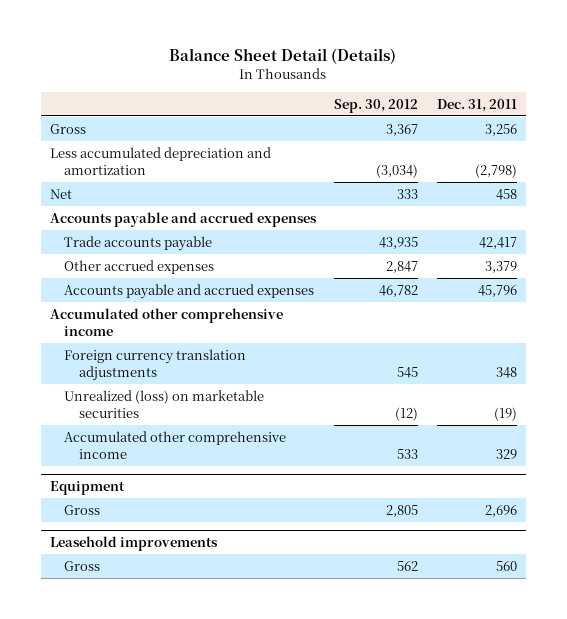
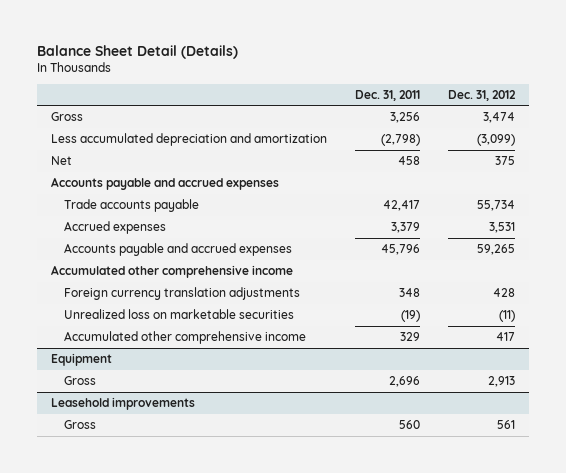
- | Sep. 30, 2012 | Dec. 31, 2011
+ | Dec. 31, 2011 | Dec. 31, 2012
- Other accrued expenses | 2,847 | 3,379
+ Accrued expenses | 3,379 | 3,531
- Unrealized (loss) on marketable securities | (12) | (19)
+ Unrealized loss on marketable securities | (19) | (11)

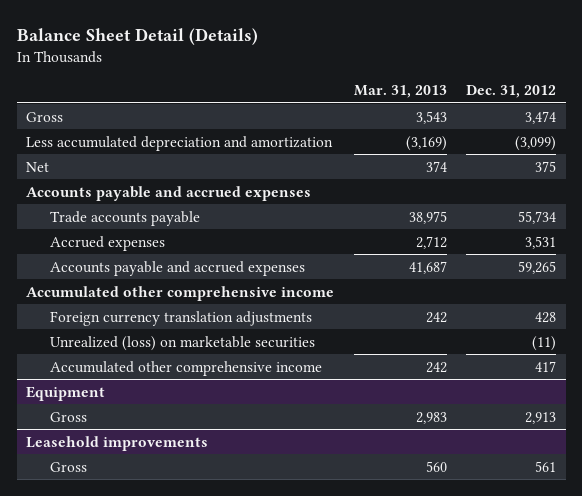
- | Dec. 31, 2011 | Dec. 31, 2012
+ | Mar. 31, 2013 | Dec. 31, 2012
- Unrealized loss on marketable securities | (19) | (11)
+ Unrealized (loss) on marketable securities | | (11)

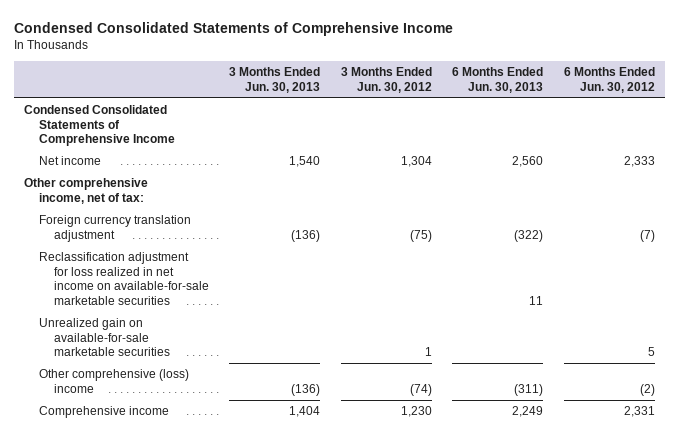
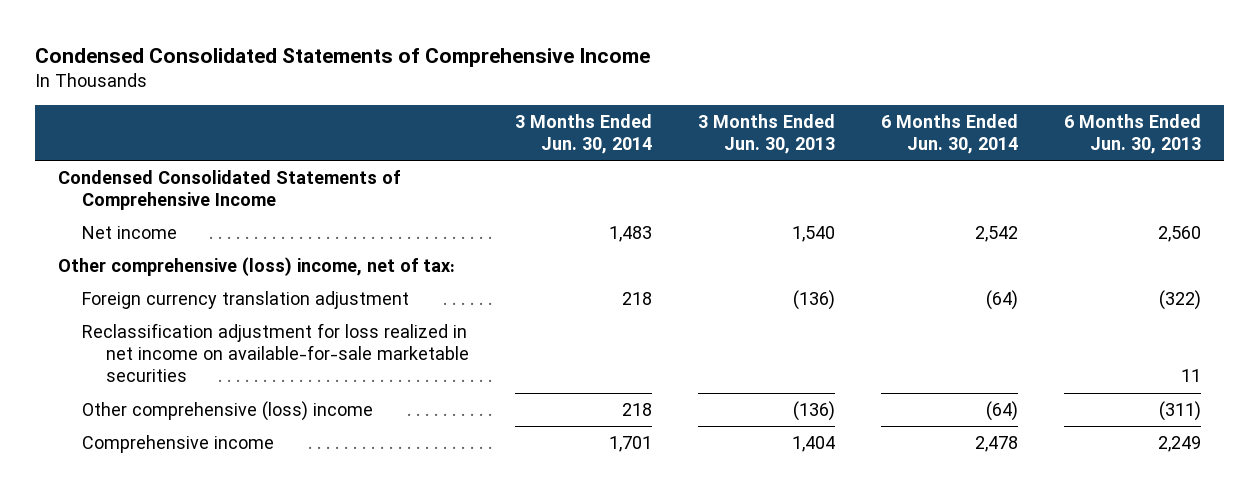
- | 3 Months Ended Jun. 30, 2013 | 3 Months Ended Jun. 30, 2012 | 6 Months Ended Jun. 30, 2013 | 6 Months Ended Jun. 30, 2012
+ | 3 Months Ended Jun. 30, 2014 | 3 Months Ended Jun. 30, 2013 | 6 Months Ended Jun. 30, 2014 | 6 Months Ended Jun. 30, 2013
- Other comprehensive income, net of tax:
+ Other comprehensive (loss) income, net of tax:
- Unrealized gain on available-for-sale marketable securities | | 1 | | 5

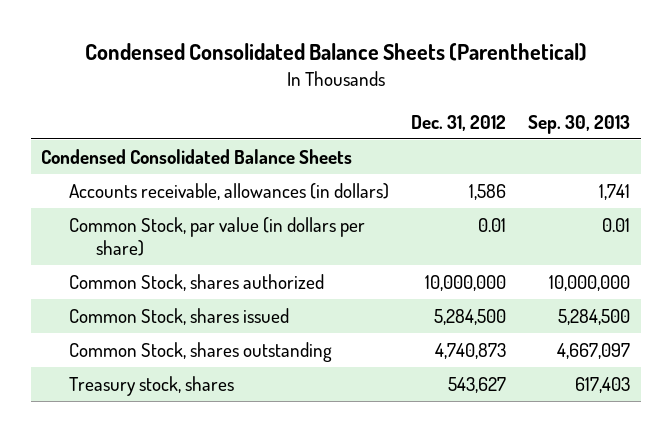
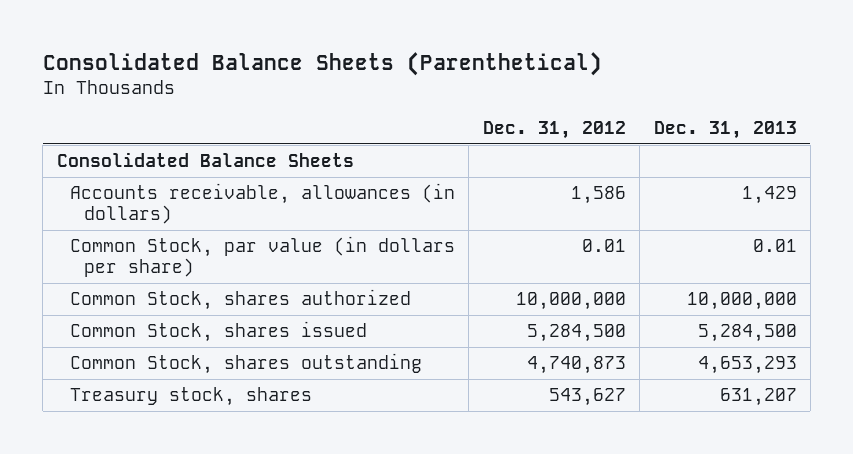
- Condensed Consolidated Balance Sheets (Parenthetical)
+ Consolidated Balance Sheets (Parenthetical)
- | Dec. 31, 2012 | Sep. 30, 2013
+ | Dec. 31, 2012 | Dec. 31, 2013
- Condensed Consolidated Balance Sheets
+ Consolidated Balance Sheets

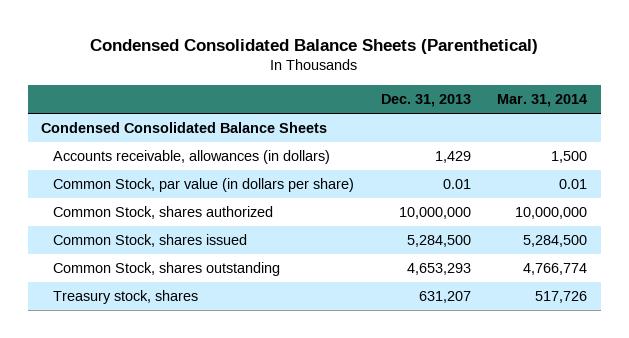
- Consolidated Balance Sheets (Parenthetical)
+ Condensed Consolidated Balance Sheets (Parenthetical)
- | Dec. 31, 2012 | Dec. 31, 2013
+ | Dec. 31, 2013 | Mar. 31, 2014
- Consolidated Balance Sheets
+ Condensed Consolidated Balance Sheets

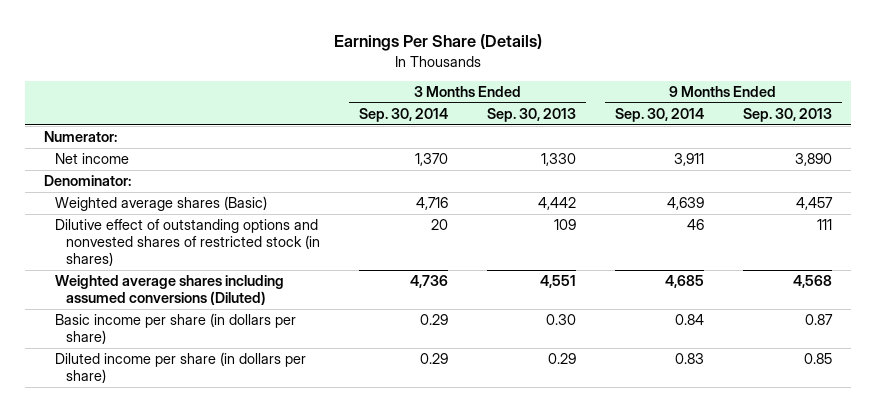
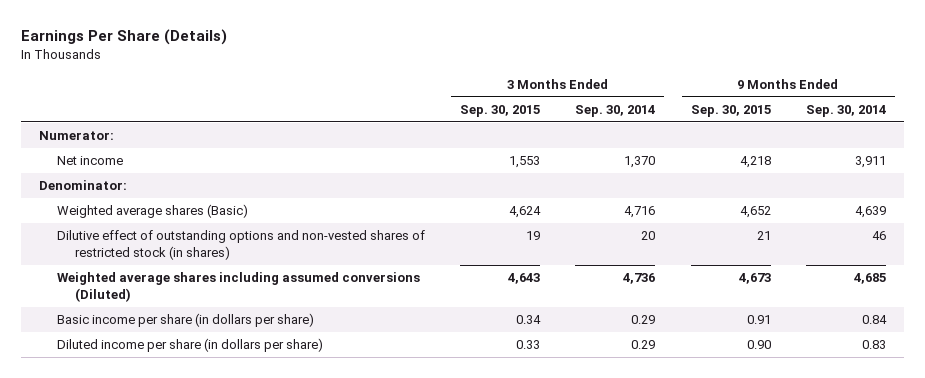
- | 3 Months Ended Sep. 30, 2014 | 3 Months Ended Sep. 30, 2013 | 9 Months Ended Sep. 30, 2014 | 9 Months Ended Sep. 30, 2013
+ | 3 Months Ended Sep. 30, 2015 | 3 Months Ended Sep. 30, 2014 | 9 Months Ended Sep. 30, 2015 | 9 Months Ended Sep. 30, 2014
- Dilutive effect of outstanding options and nonvested shares of restricted stock (in shares) | 20 | 109 | 46 | 111
+ Dilutive effect of outstanding options and non-vested shares of restricted stock (in shares) | 19 | 20 | 21 | 46

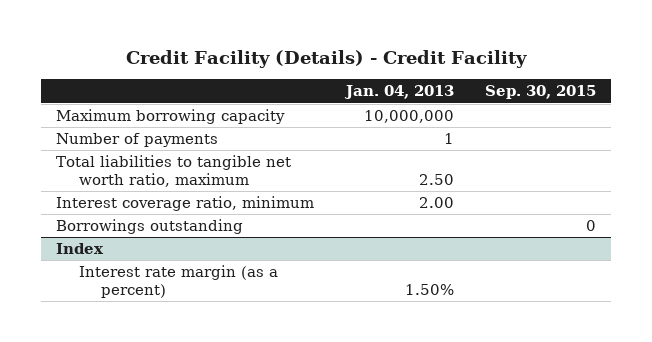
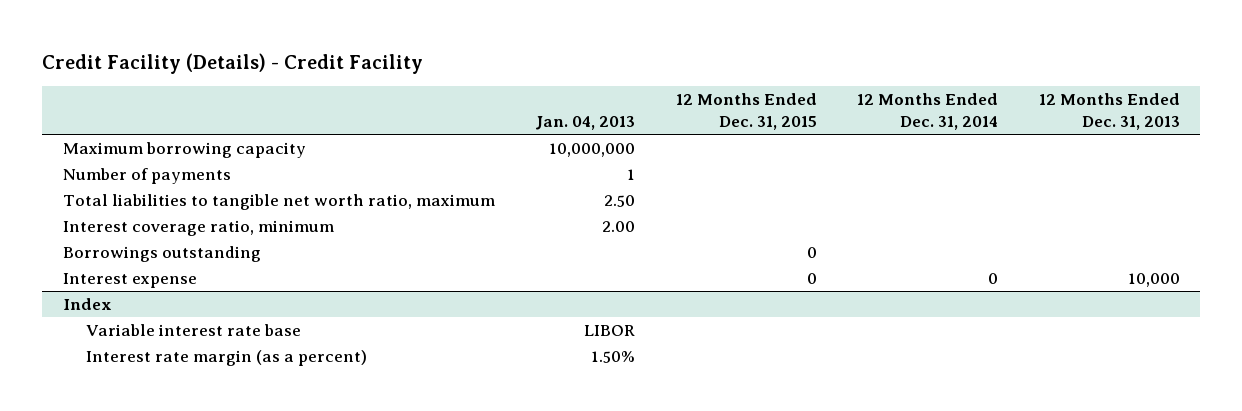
- | Jan. 04, 2013 | Sep. 30, 2015
+ | Jan. 04, 2013 | 12 Months Ended Dec. 31, 2015 | 12 Months Ended Dec. 31, 2014 | 12 Months Ended Dec. 31, 2013
+ Interest expense | | 0 | 0 | 10,000
@ Index
+ Variable interest rate base | LIBOR | | |

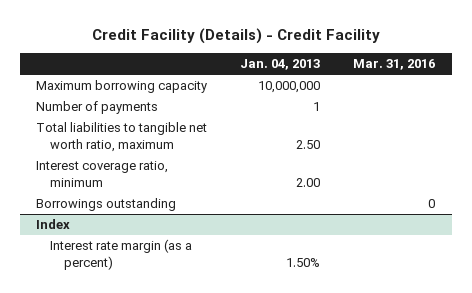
- | Jan. 04, 2013 | 12 Months Ended Dec. 31, 2015 | 12 Months Ended Dec. 31, 2014 | 12 Months Ended Dec. 31, 2013
+ | Jan. 04, 2013 | Mar. 31, 2016
- Interest expense | | 0 | 0 | 10,000
@ Index
- Variable interest rate base | LIBOR | | |

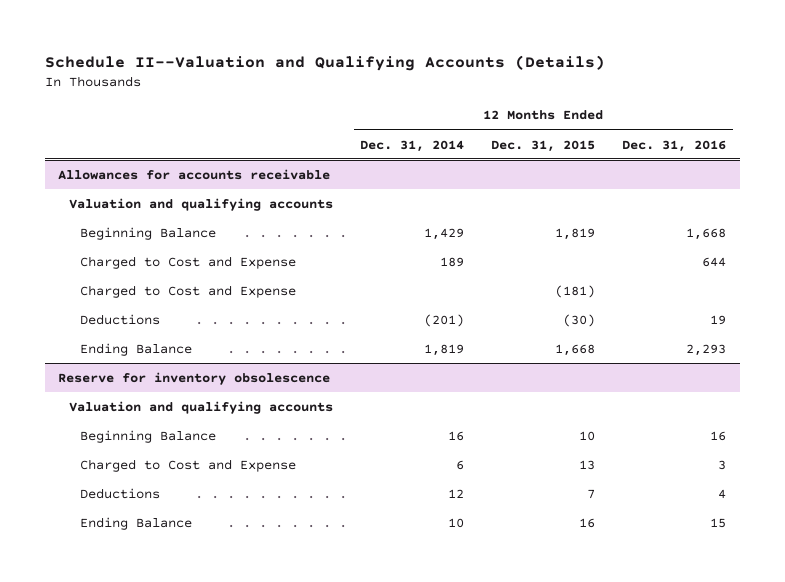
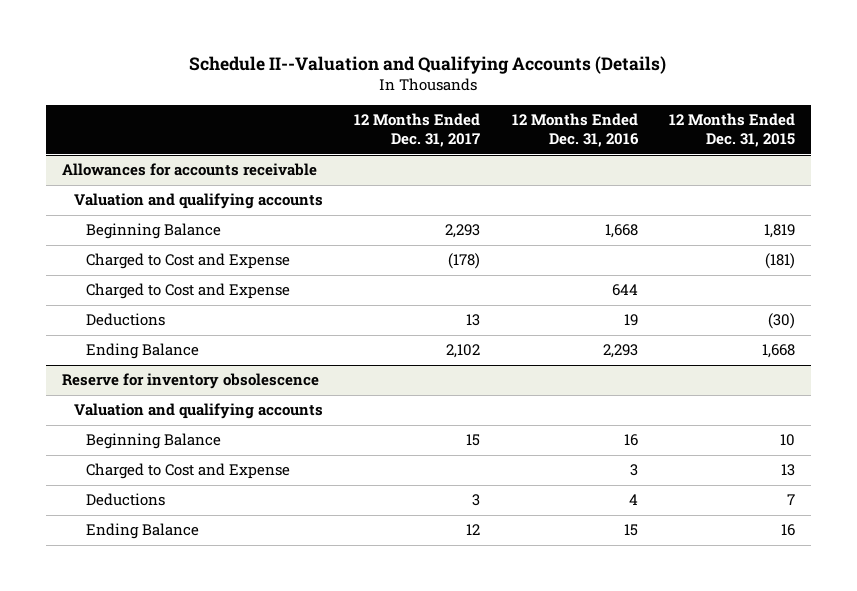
- | 12 Months Ended Dec. 31, 2014 | 12 Months Ended Dec. 31, 2015 | 12 Months Ended Dec. 31, 2016
+ | 12 Months Ended Dec. 31, 2017 | 12 Months Ended Dec. 31, 2016 | 12 Months Ended Dec. 31, 2015
@ Allowances for accounts receivable
moved down: Charged to Cost and Expense | | 644 |

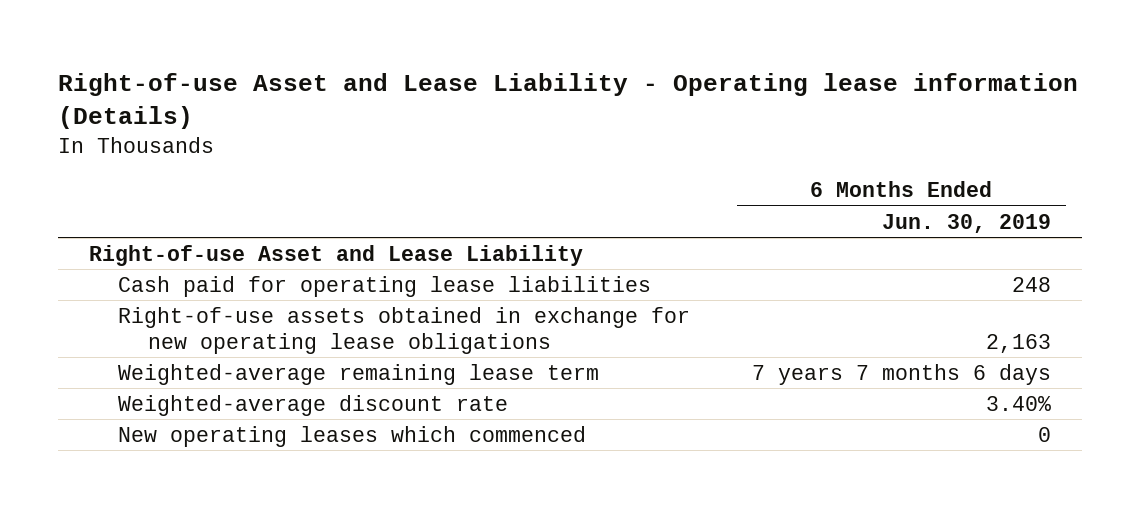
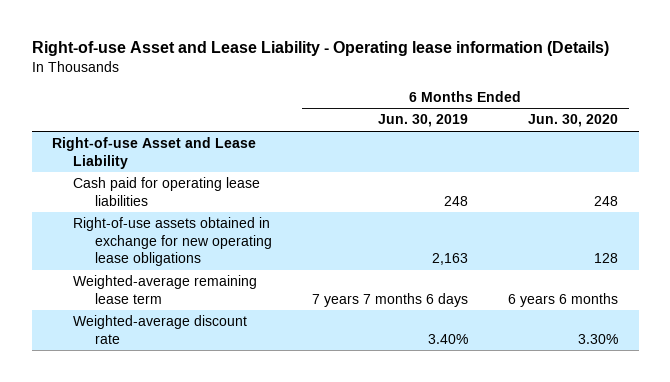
- | 6 Months Ended Jun. 30, 2019
+ | 6 Months Ended Jun. 30, 2019 | 6 Months Ended Jun. 30, 2020
- New operating leases which commenced | 0

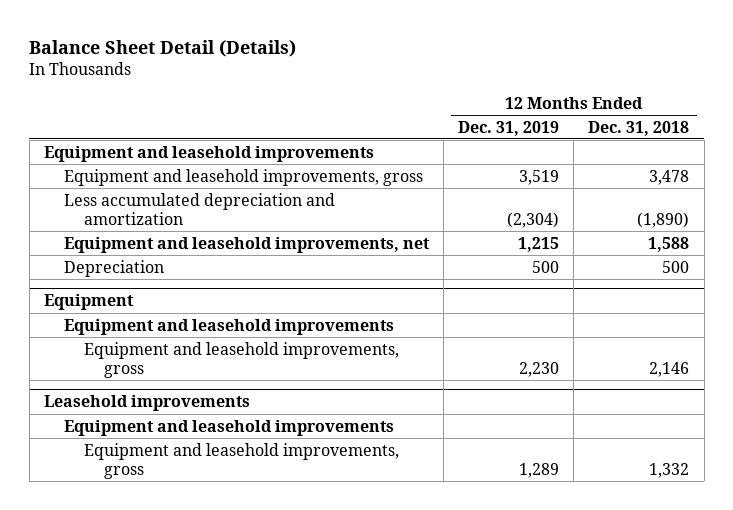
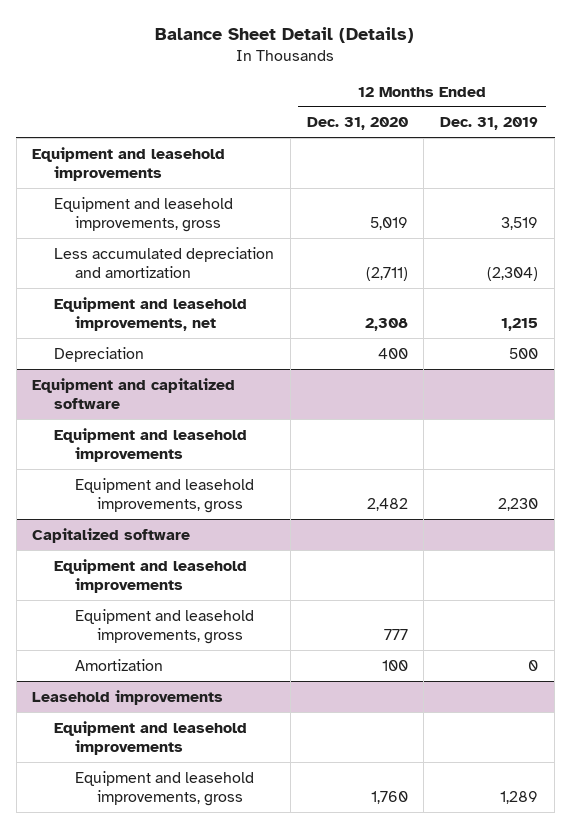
- | 12 Months Ended Dec. 31, 2019 | 12 Months Ended Dec. 31, 2018
+ | 12 Months Ended Dec. 31, 2020 | 12 Months Ended Dec. 31, 2019
- Equipment
+ Equipment and capitalized software
+ Capitalized software
+ Equipment and leasehold improvements
+ Equipment and leasehold improvements, gross | 777 |
+ Amortization | 100 | 0

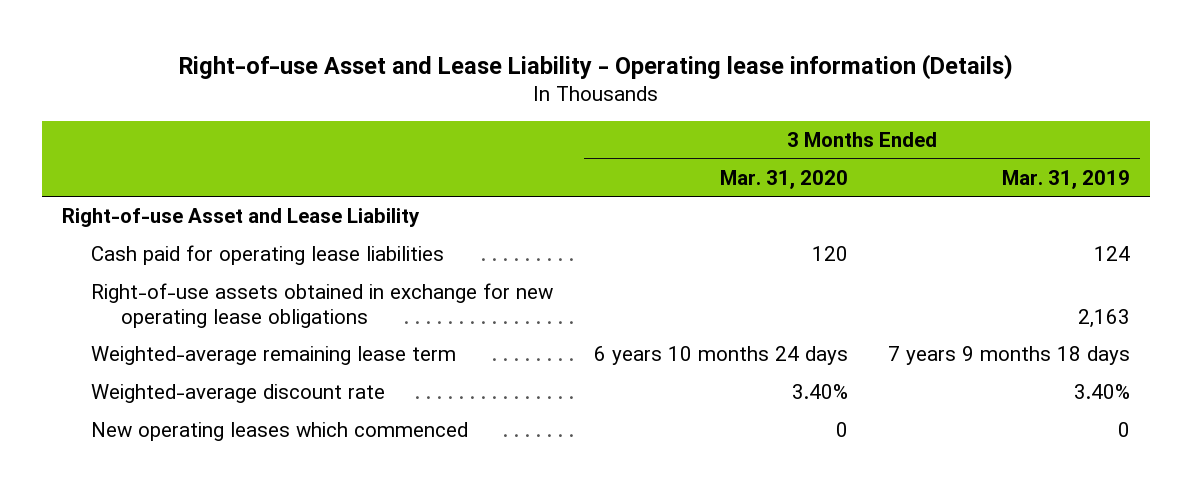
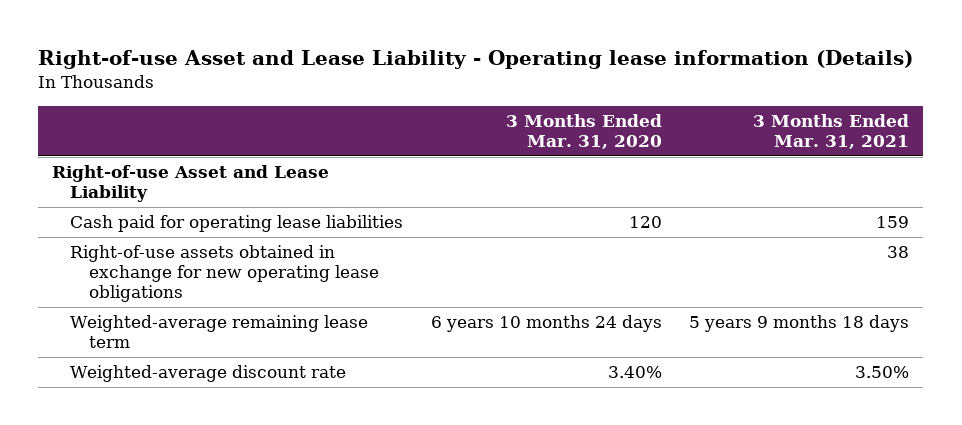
- | 3 Months Ended Mar. 31, 2020 | 3 Months Ended Mar. 31, 2019
+ | 3 Months Ended Mar. 31, 2020 | 3 Months Ended Mar. 31, 2021
- New operating leases which commenced | 0 | 0

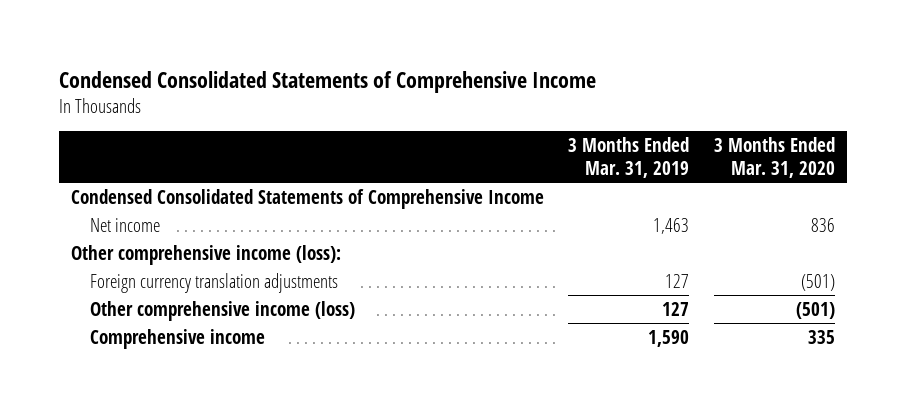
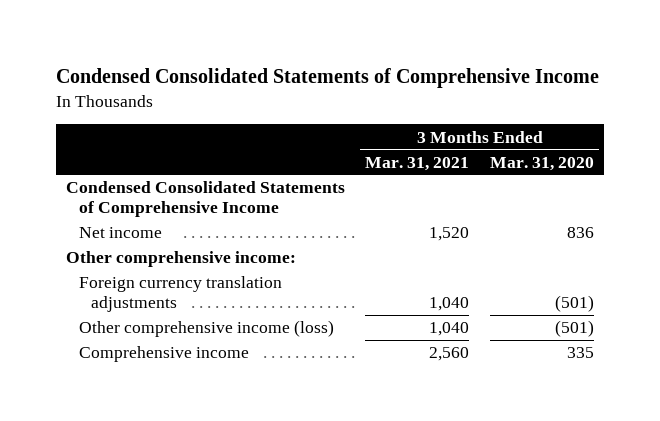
- | 3 Months Ended Mar. 31, 2019 | 3 Months Ended Mar. 31, 2020
+ | 3 Months Ended Mar. 31, 2021 | 3 Months Ended Mar. 31, 2020
- Other comprehensive income (loss):
+ Other comprehensive income:

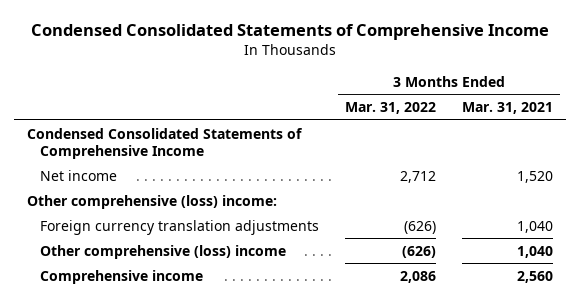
- | 3 Months Ended Mar. 31, 2021 | 3 Months Ended Mar. 31, 2020
+ | 3 Months Ended Mar. 31, 2022 | 3 Months Ended Mar. 31, 2021
- Other comprehensive income:
+ Other comprehensive (loss) income:
- Other comprehensive income (loss) | 1,040 | (501)
+ Other comprehensive (loss) income | (626) | 1,040

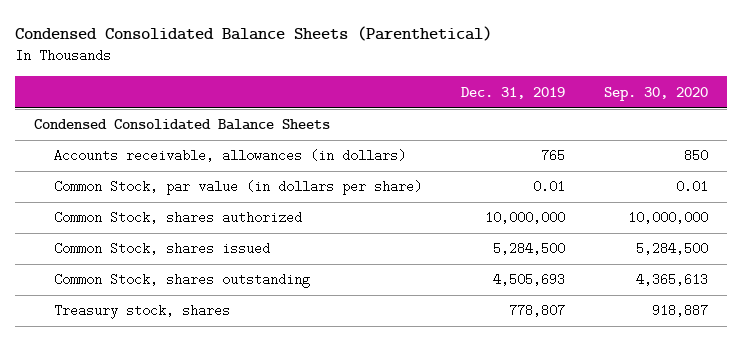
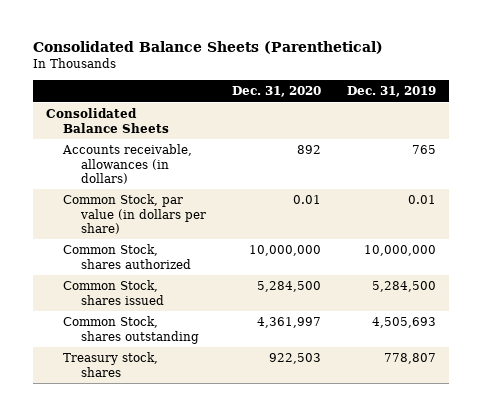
- Condensed Consolidated Balance Sheets (Parenthetical)
+ Consolidated Balance Sheets (Parenthetical)
- | Dec. 31, 2019 | Sep. 30, 2020
+ | Dec. 31, 2020 | Dec. 31, 2019
- Condensed Consolidated Balance Sheets
+ Consolidated Balance Sheets

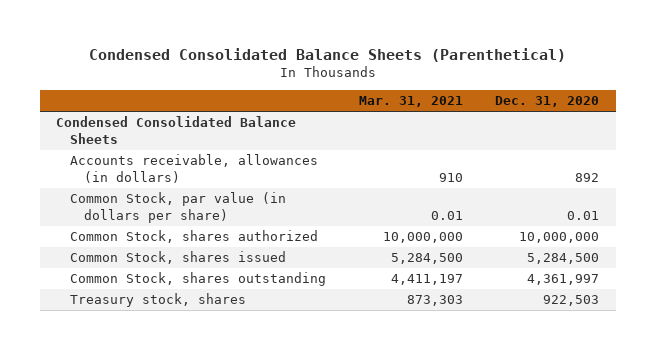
- Consolidated Balance Sheets (Parenthetical)
+ Condensed Consolidated Balance Sheets (Parenthetical)
- | Dec. 31, 2020 | Dec. 31, 2019
+ | Mar. 31, 2021 | Dec. 31, 2020
- Consolidated Balance Sheets
+ Condensed Consolidated Balance Sheets

